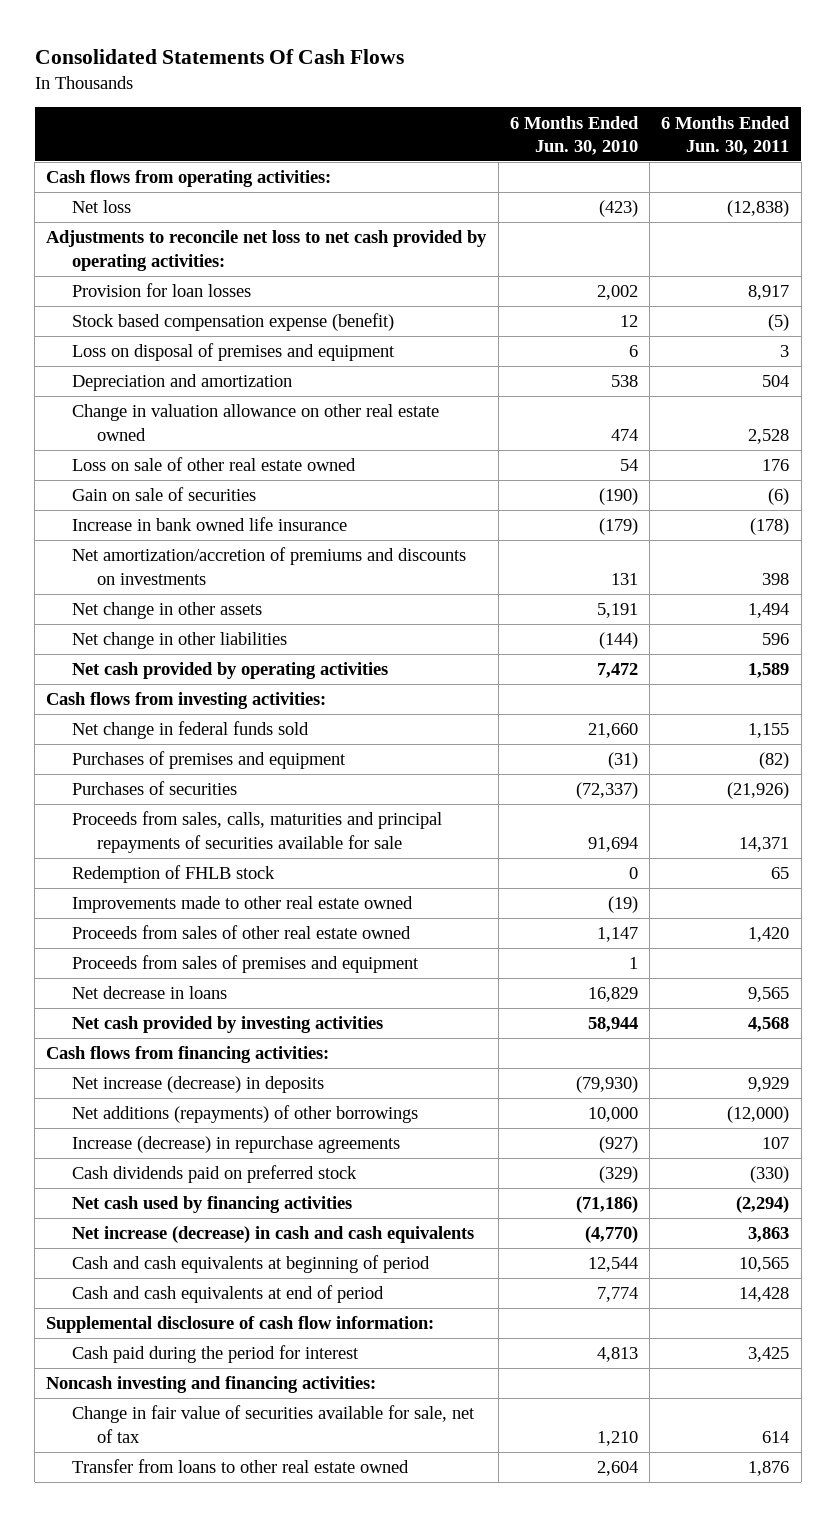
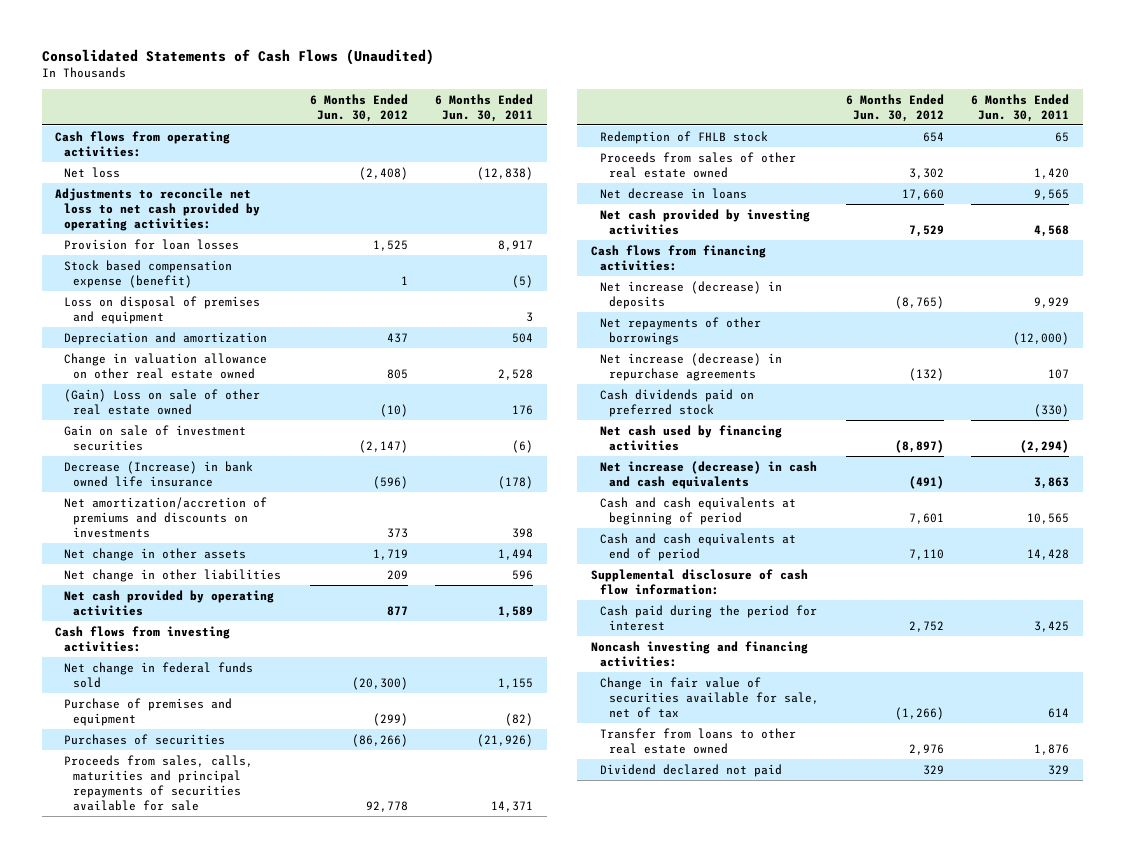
- Consolidated Statements Of Cash Flows
+ Consolidated Statements of Cash Flows (Unaudited)
- | 6 Months Ended Jun. 30, 2010 | 6 Months Ended Jun. 30, 2011
+ | 6 Months Ended Jun. 30, 2012 | 6 Months Ended Jun. 30, 2011
- Loss on sale of other real estate owned | 54 | 176
- Gain on sale of securities | (190) | (6)
- Increase in bank owned life insurance | (179) | (178)
+ (Gain) Loss on sale of other real estate owned | (10) | 176
+ Gain on sale of investment securities | (2,147) | (6)
+ Decrease (Increase) in bank owned life insurance | (596) | (178)
- Purchases of premises and equipment | (31) | (82)
+ Purchase of premises and equipment | (299) | (82)
- Improvements made to other real estate owned | (19) |
- Proceeds from sales of premises and equipment | 1 |
- Net additions (repayments) of other borrowings | 10,000 | (12,000)
- Increase (decrease) in repurchase agreements | (927) | 107
+ Net repayments of other borrowings | | (12,000)
+ Net increase (decrease) in repurchase agreements | (132) | 107
+ Dividend declared not paid | 329 | 329

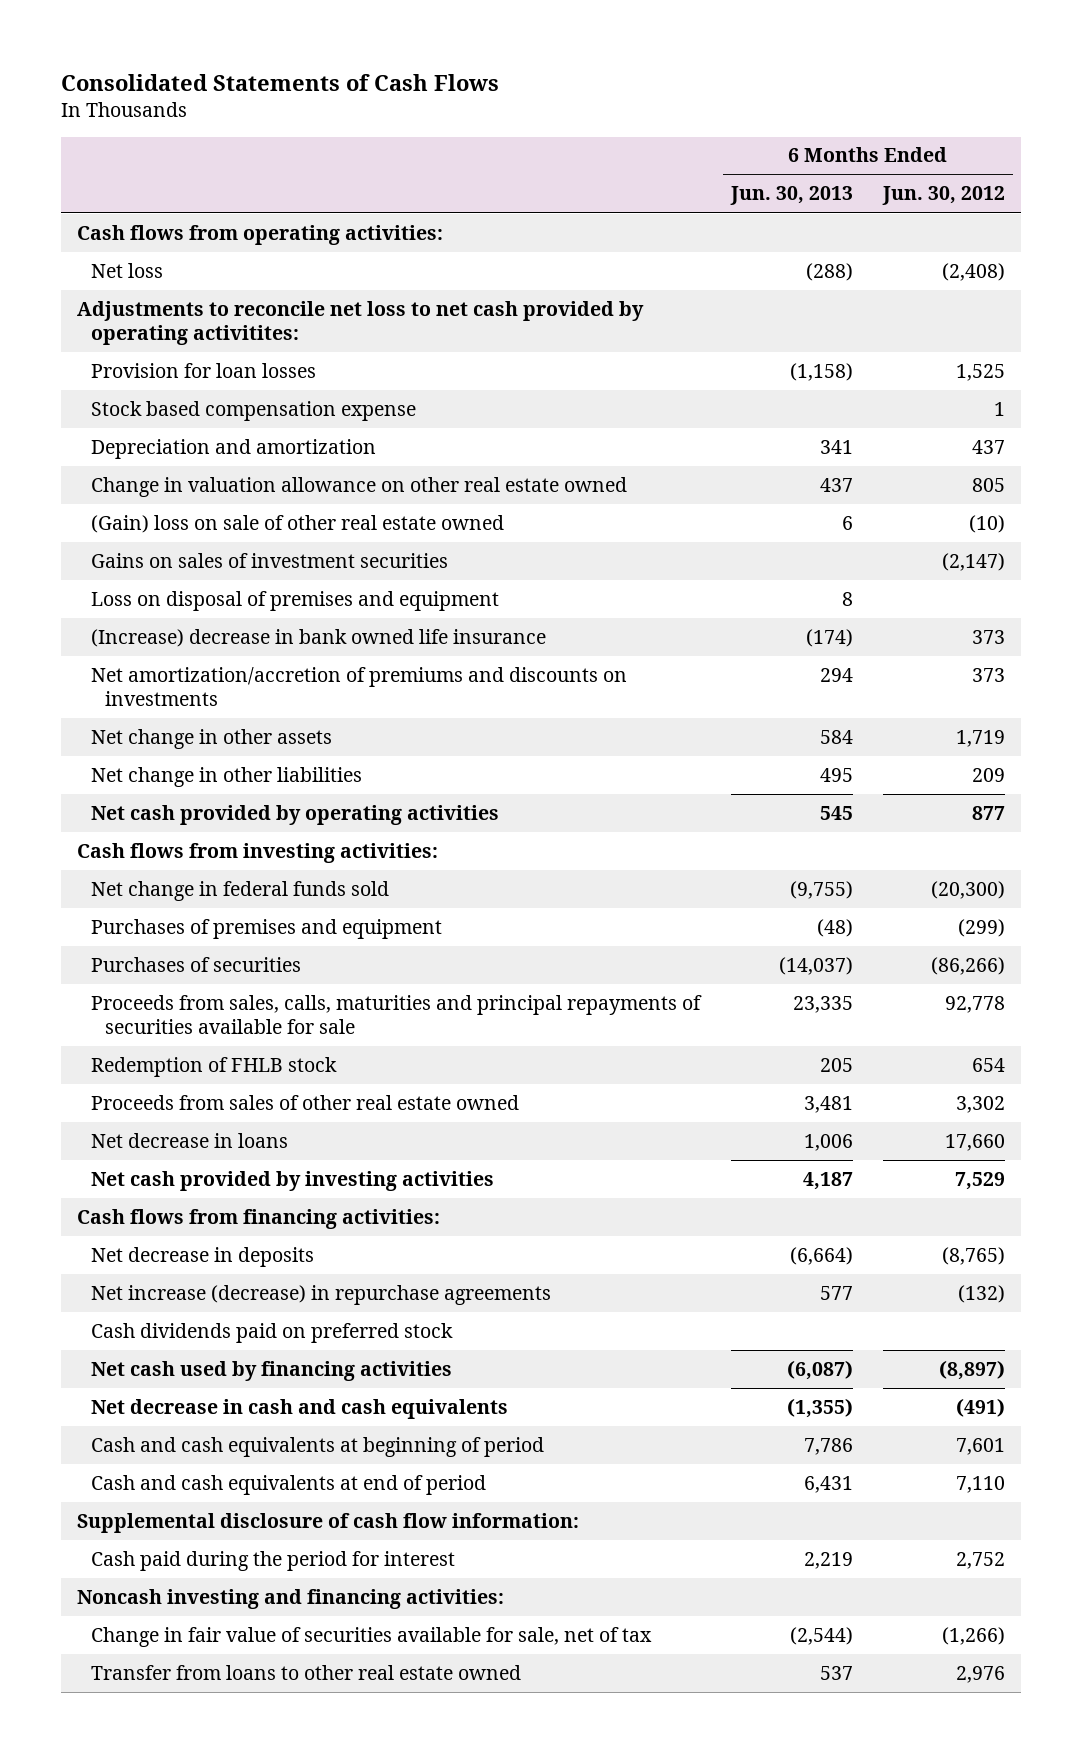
- Consolidated Statements of Cash Flows (Unaudited)
+ Consolidated Statements of Cash Flows
- | 6 Months Ended Jun. 30, 2012 | 6 Months Ended Jun. 30, 2011
+ | 6 Months Ended Jun. 30, 2013 | 6 Months Ended Jun. 30, 2012
- Adjustments to reconcile net loss to net cash provided by operating activities:
+ Adjustments to reconcile net loss to net cash provided by operating activitites:
- Stock based compensation expense (benefit) | 1 | (5)
+ Stock based compensation expense | | 1
- (Gain) Loss on sale of other real estate owned | (10) | 176
- Gain on sale of investment securities | (2,147) | (6)
- Decrease (Increase) in bank owned life insurance | (596) | (178)
+ (Gain) loss on sale of other real estate owned | 6 | (10)
+ Gains on sales of investment securities | | (2,147)
moved down: Loss on disposal of premises and equipment | 8 |
+ (Increase) decrease in bank owned life insurance | (174) | 373
- Purchase of premises and equipment | (299) | (82)
+ Purchases of premises and equipment | (48) | (299)
- Net increase (decrease) in deposits | (8,765) | 9,929
- Net repayments of other borrowings | | (12,000)
+ Net decrease in deposits | (6,664) | (8,765)
- Net increase (decrease) in cash and cash equivalents | (491) | 3,863
+ Net decrease in cash and cash equivalents | (1,355) | (491)
- Dividend declared not paid | 329 | 329

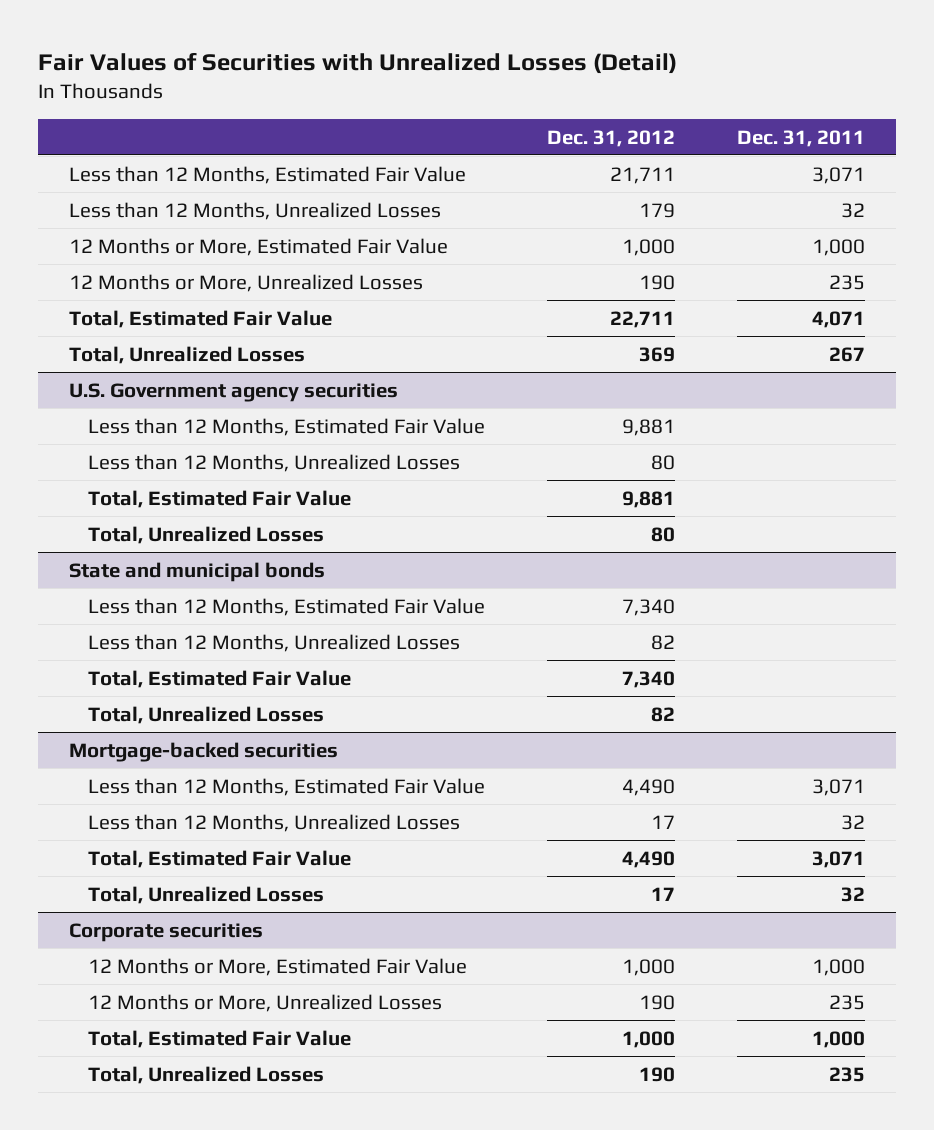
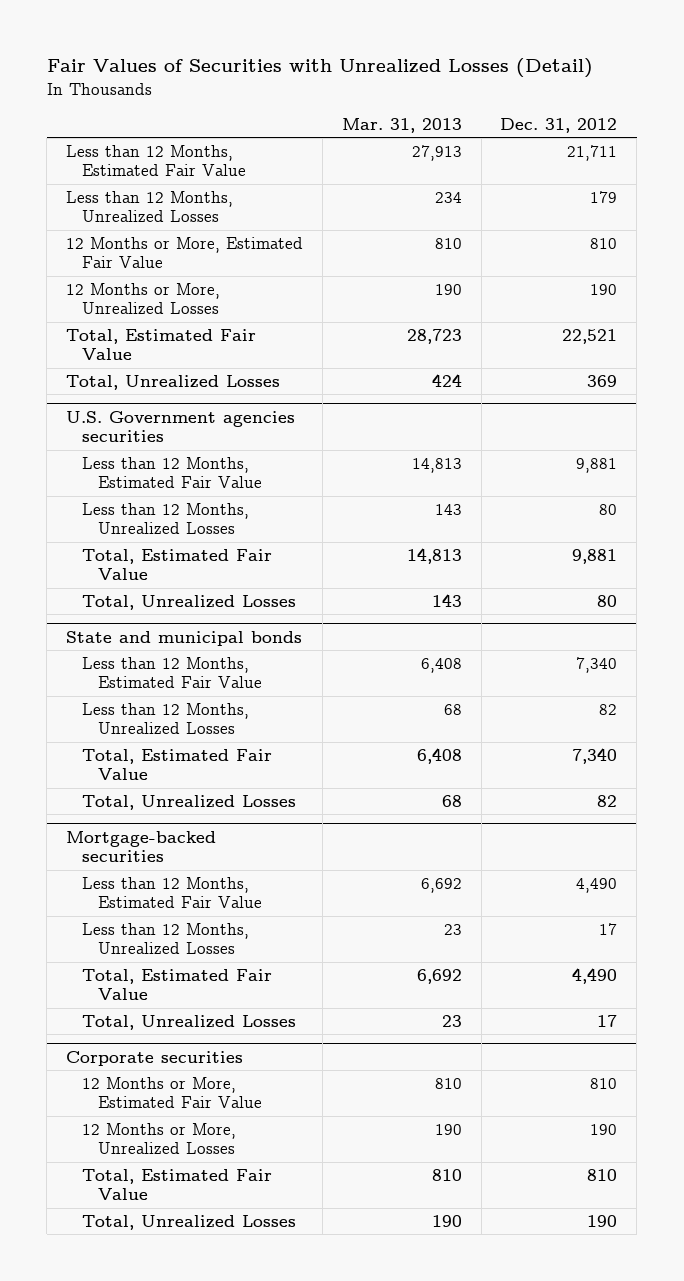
- | Dec. 31, 2012 | Dec. 31, 2011
+ | Mar. 31, 2013 | Dec. 31, 2012
- 12 Months or More, Estimated Fair Value | 1,000 | 1,000
+ 12 Months or More, Estimated Fair Value | 810 | 810
- Total, Estimated Fair Value | 22,711 | 4,071
+ Total, Estimated Fair Value | 28,723 | 22,521
- U.S. Government agency securities
+ U.S. Government agencies securities
@ Corporate securities
- 12 Months or More, Estimated Fair Value | 1,000 | 1,000
+ 12 Months or More, Estimated Fair Value | 810 | 810
- Total, Estimated Fair Value | 1,000 | 1,000
+ Total, Estimated Fair Value | 810 | 810

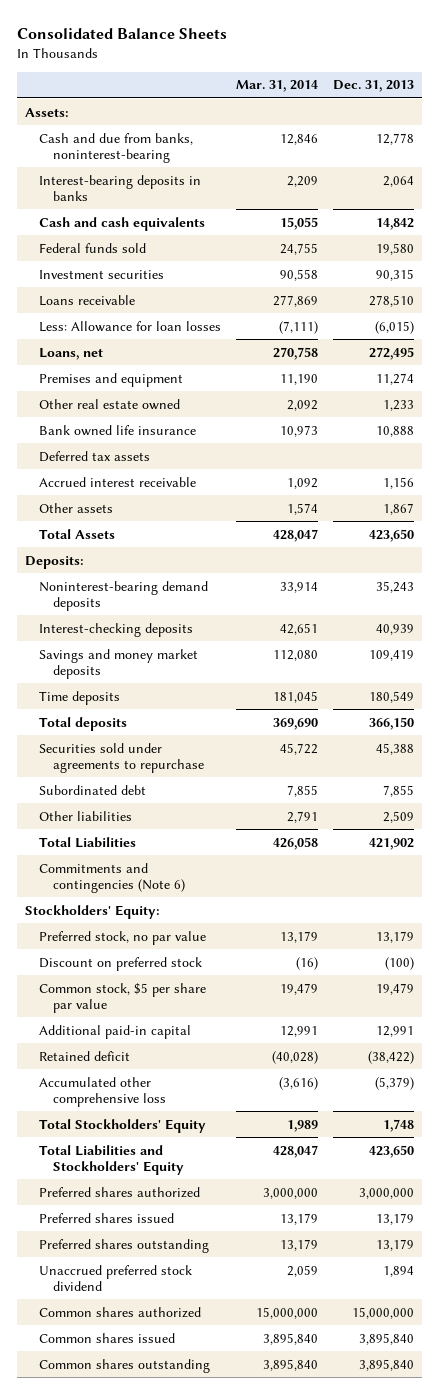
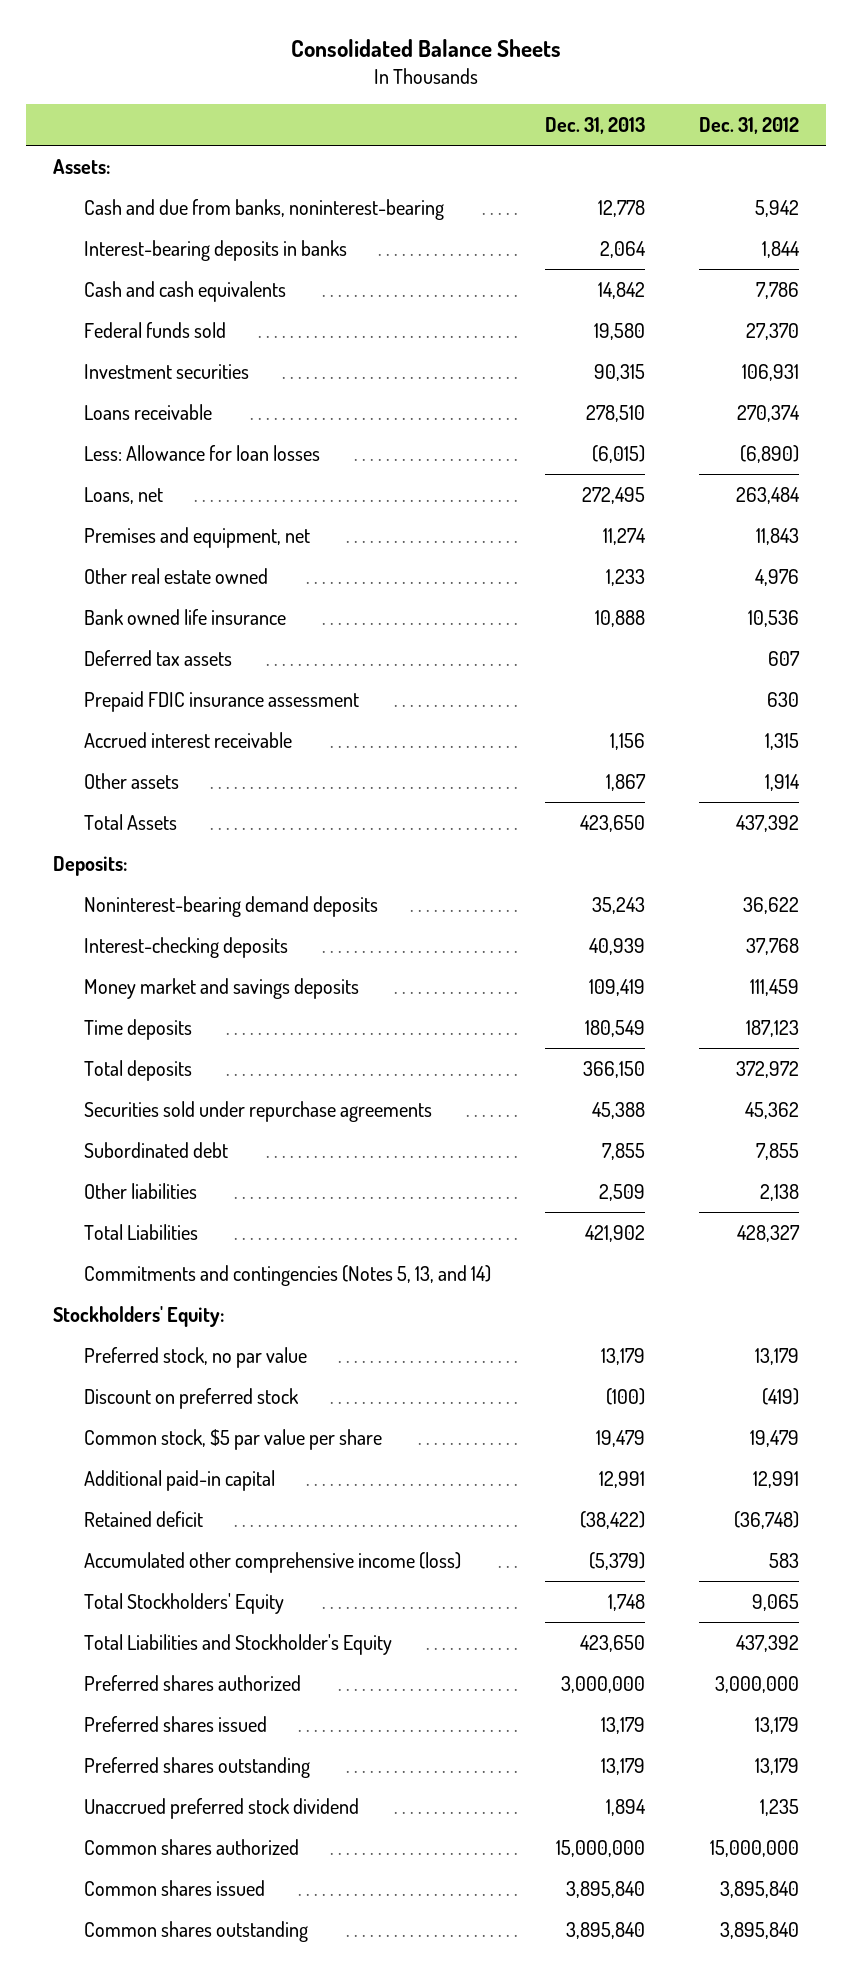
- | Mar. 31, 2014 | Dec. 31, 2013
+ | Dec. 31, 2013 | Dec. 31, 2012
- Premises and equipment | 11,190 | 11,274
+ Premises and equipment, net | 11,274 | 11,843
+ Prepaid FDIC insurance assessment | | 630
- Savings and money market deposits | 112,080 | 109,419
+ Money market and savings deposits | 109,419 | 111,459
- Securities sold under agreements to repurchase | 45,722 | 45,388
+ Securities sold under repurchase agreements | 45,388 | 45,362
- Commitments and contingencies (Note 6)
+ Commitments and contingencies (Notes 5, 13, and 14)
- Common stock, $5 per share par value | 19,479 | 19,479
+ Common stock, $5 par value per share | 19,479 | 19,479
- Accumulated other comprehensive loss | (3,616) | (5,379)
+ Accumulated other comprehensive income (loss) | (5,379) | 583
- Total Liabilities and Stockholders' Equity | 428,047 | 423,650
+ Total Liabilities and Stockholder's Equity | 423,650 | 437,392

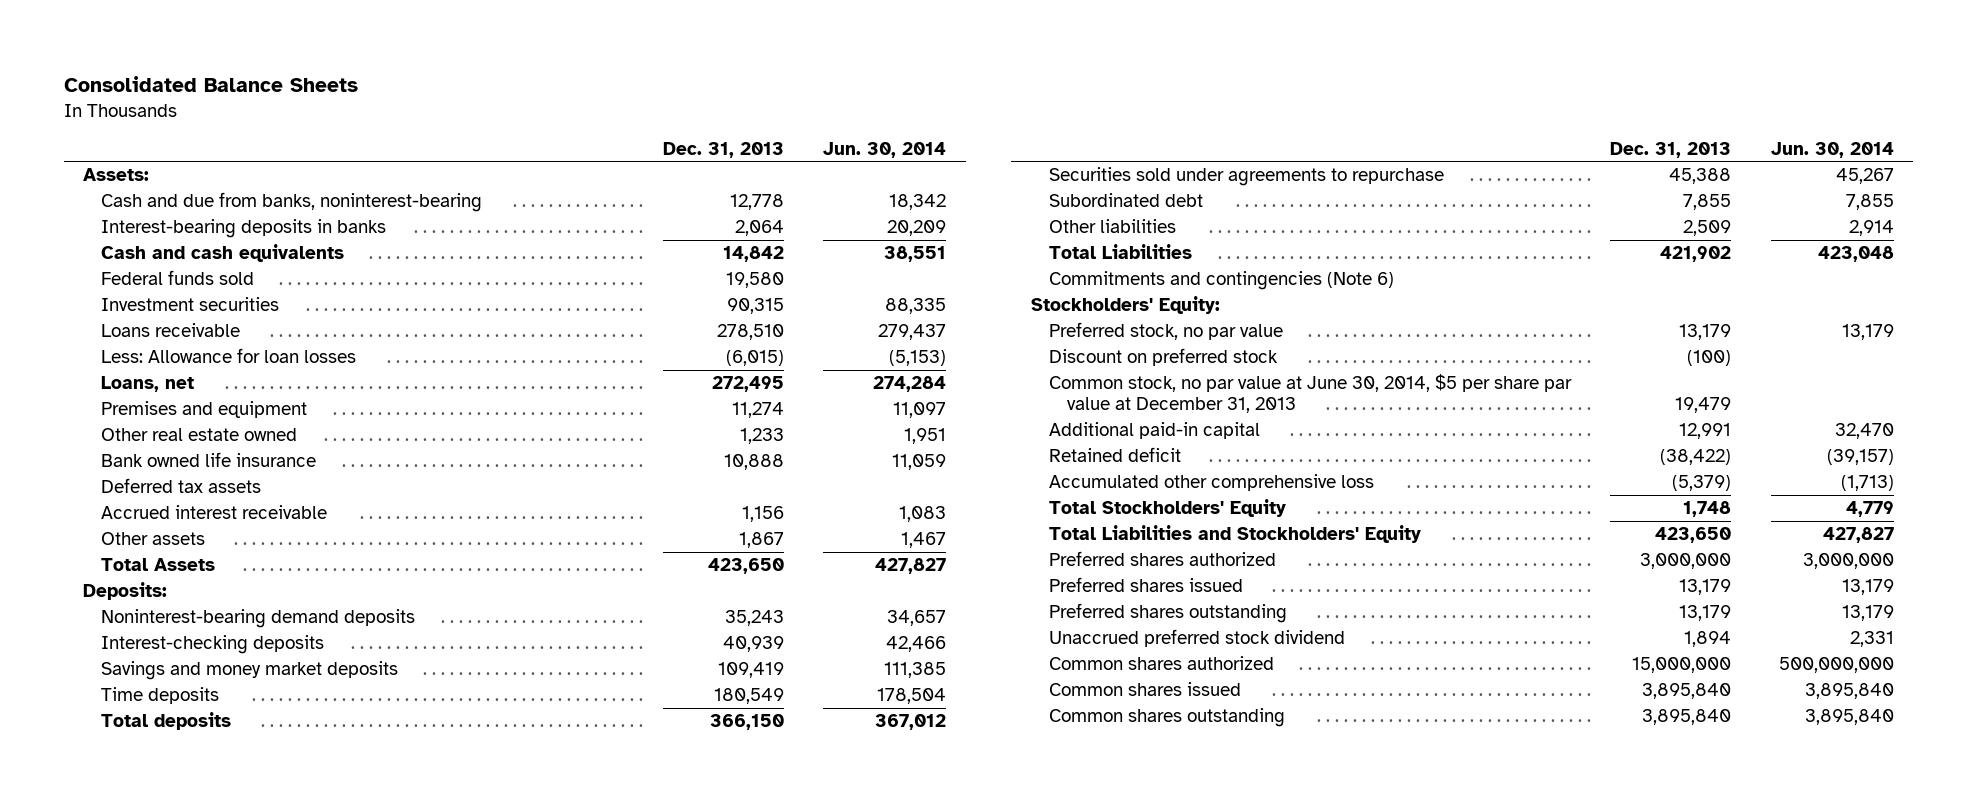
- | Dec. 31, 2013 | Dec. 31, 2012
+ | Dec. 31, 2013 | Jun. 30, 2014
- Premises and equipment, net | 11,274 | 11,843
+ Premises and equipment | 11,274 | 11,097
- Prepaid FDIC insurance assessment | | 630
- Money market and savings deposits | 109,419 | 111,459
+ Savings and money market deposits | 109,419 | 111,385
- Securities sold under repurchase agreements | 45,388 | 45,362
+ Securities sold under agreements to repurchase | 45,388 | 45,267
- Commitments and contingencies (Notes 5, 13, and 14)
+ Commitments and contingencies (Note 6)
- Common stock, $5 par value per share | 19,479 | 19,479
+ Common stock, no par value at June 30, 2014, $5 per share par value at December 31, 2013 | 19,479 |
- Accumulated other comprehensive income (loss) | (5,379) | 583
+ Accumulated other comprehensive loss | (5,379) | (1,713)
- Total Liabilities and Stockholder's Equity | 423,650 | 437,392
+ Total Liabilities and Stockholders' Equity | 423,650 | 427,827

